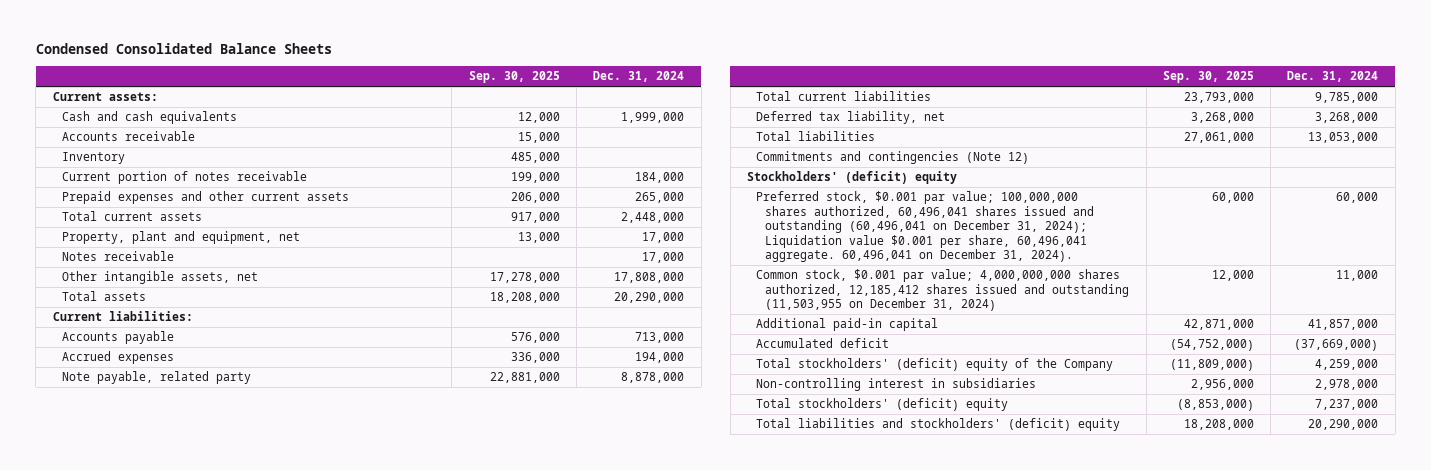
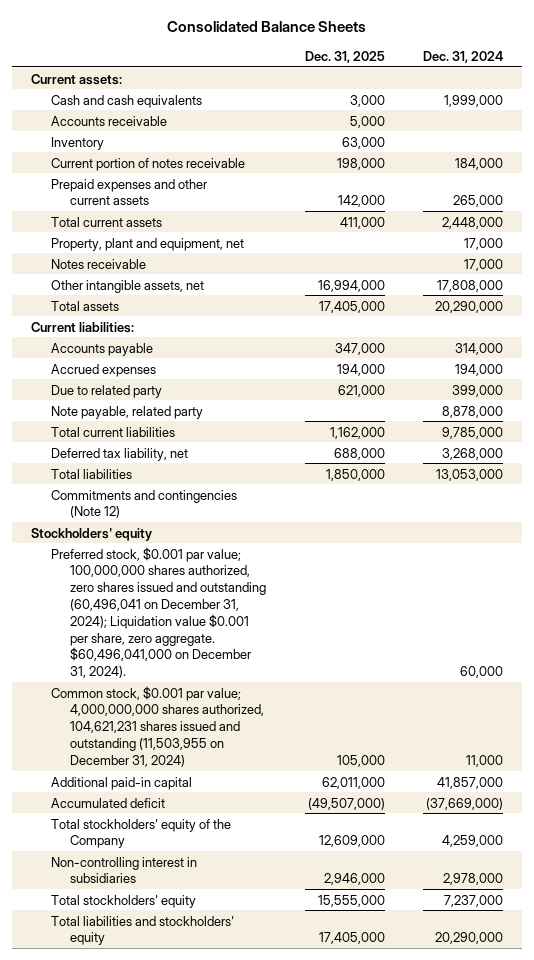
- Condensed Consolidated Balance Sheets
+ Consolidated Balance Sheets
- | Sep. 30, 2025 | Dec. 31, 2024
+ | Dec. 31, 2025 | Dec. 31, 2024
- Accounts payable | 576,000 | 713,000
+ Accounts payable | 347,000 | 314,000
+ Due to related party | 621,000 | 399,000
- Stockholders' (deficit) equity
- Preferred stock, $0.001 par value; 100,000,000 shares authorized, 60,496,041 shares issued and outstanding (60,496,041 on December 31, 2024); Liquidation value $0.001 per share, 60,496,041 aggregate. 60,496,041 on December 31, 2024). | 60,000 | 60,000
- Common stock, $0.001 par value; 4,000,000,000 shares authorized, 12,185,412 shares issued and outstanding (11,503,955 on December 31, 2024) | 12,000 | 11,000
+ Stockholders' equity
+ Preferred stock, $0.001 par value; 100,000,000 shares authorized, zero shares issued and outstanding (60,496,041 on December 31, 2024); Liquidation value $0.001 per share, zero aggregate. $60,496,041,000 on December 31, 2024). | | 60,000
+ Common stock, $0.001 par value; 4,000,000,000 shares authorized, 104,621,231 shares issued and outstanding (11,503,955 on December 31, 2024) | 105,000 | 11,000
- Total stockholders' (deficit) equity of the Company | (11,809,000) | 4,259,000
+ Total stockholders' equity of the Company | 12,609,000 | 4,259,000
- Total stockholders' (deficit) equity | (8,853,000) | 7,237,000
- Total liabilities and stockholders' (deficit) equity | 18,208,000 | 20,290,000
+ Total stockholders' equity | 15,555,000 | 7,237,000
+ Total liabilities and stockholders' equity | 17,405,000 | 20,290,000

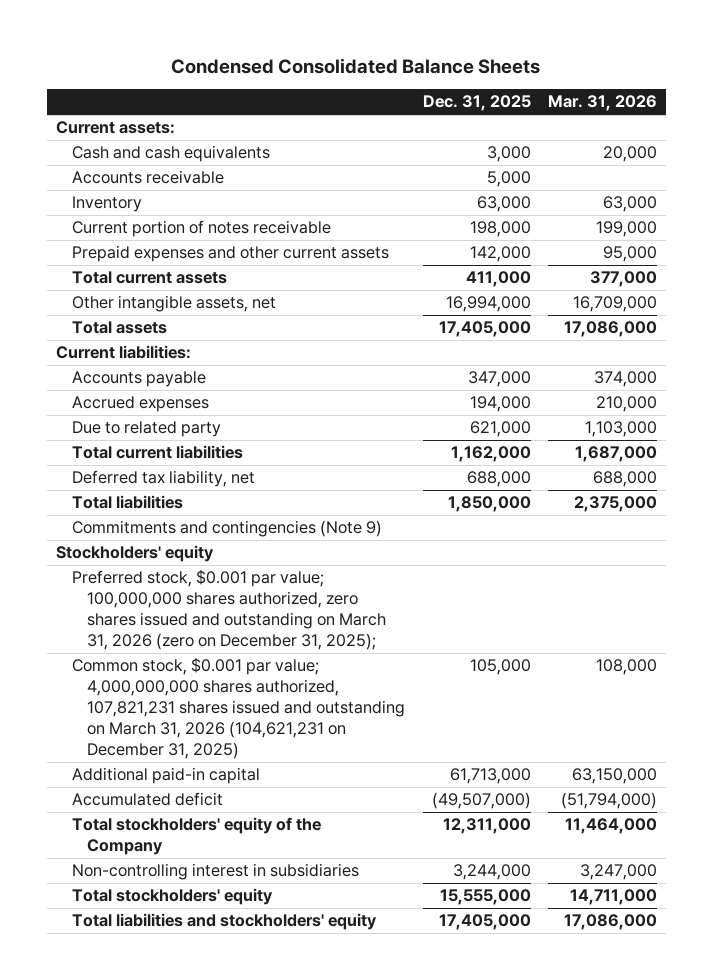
- Consolidated Balance Sheets
+ Condensed Consolidated Balance Sheets
- | Dec. 31, 2025 | Dec. 31, 2024
+ | Dec. 31, 2025 | Mar. 31, 2026
- Property, plant and equipment, net | | 17,000
- Notes receivable | | 17,000
- Note payable, related party | | 8,878,000
- Commitments and contingencies (Note 12)
+ Commitments and contingencies (Note 9)
- Preferred stock, $0.001 par value; 100,000,000 shares authorized, zero shares issued and outstanding (60,496,041 on December 31, 2024); Liquidation value $0.001 per share, zero aggregate. $60,496,041,000 on December 31, 2024). | | 60,000
- Common stock, $0.001 par value; 4,000,000,000 shares authorized, 104,621,231 shares issued and outstanding (11,503,955 on December 31, 2024) | 105,000 | 11,000
- Additional paid-in capital | 62,011,000 | 41,857,000
+ Preferred stock, $0.001 par value; 100,000,000 shares authorized, zero shares issued and outstanding on March 31, 2026 (zero on December 31, 2025);
+ Common stock, $0.001 par value; 4,000,000,000 shares authorized, 107,821,231 shares issued and outstanding on March 31, 2026 (104,621,231 on December 31, 2025) | 105,000 | 108,000
+ Additional paid-in capital | 61,713,000 | 63,150,000
- Total stockholders' equity of the Company | 12,609,000 | 4,259,000
- Non-controlling interest in subsidiaries | 2,946,000 | 2,978,000
+ Total stockholders' equity of the Company | 12,311,000 | 11,464,000
+ Non-controlling interest in subsidiaries | 3,244,000 | 3,247,000

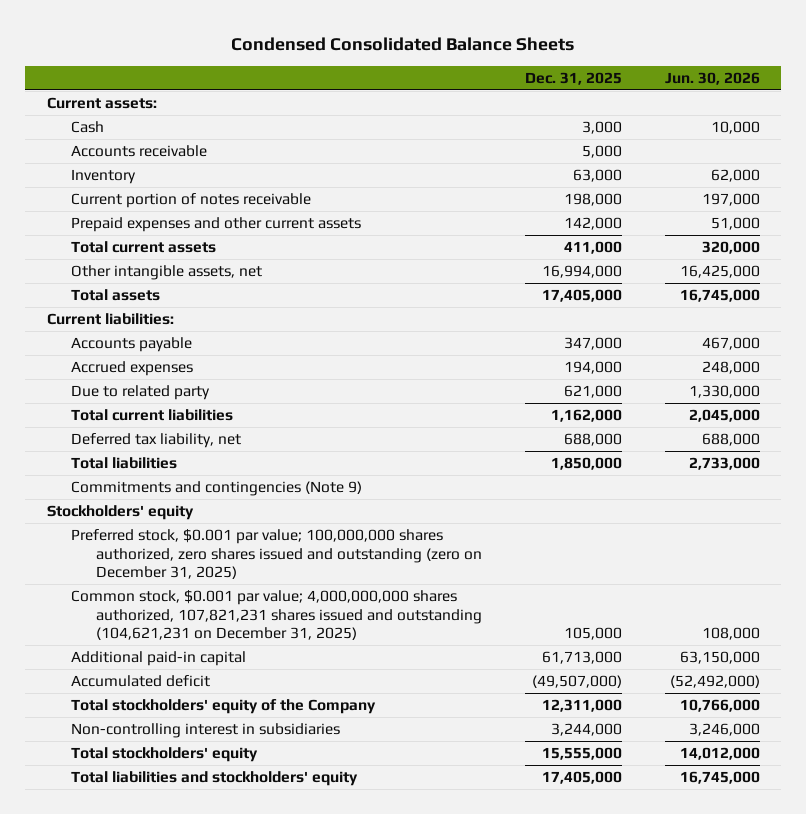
- | Dec. 31, 2025 | Mar. 31, 2026
+ | Dec. 31, 2025 | Jun. 30, 2026
- Cash and cash equivalents | 3,000 | 20,000
+ Cash | 3,000 | 10,000
- Preferred stock, $0.001 par value; 100,000,000 shares authorized, zero shares issued and outstanding on March 31, 2026 (zero on December 31, 2025);
- Common stock, $0.001 par value; 4,000,000,000 shares authorized, 107,821,231 shares issued and outstanding on March 31, 2026 (104,621,231 on December 31, 2025) | 105,000 | 108,000
+ Preferred stock, $0.001 par value; 100,000,000 shares authorized, zero shares issued and outstanding (zero on December 31, 2025)
+ Common stock, $0.001 par value; 4,000,000,000 shares authorized, 107,821,231 shares issued and outstanding (104,621,231 on December 31, 2025) | 105,000 | 108,000

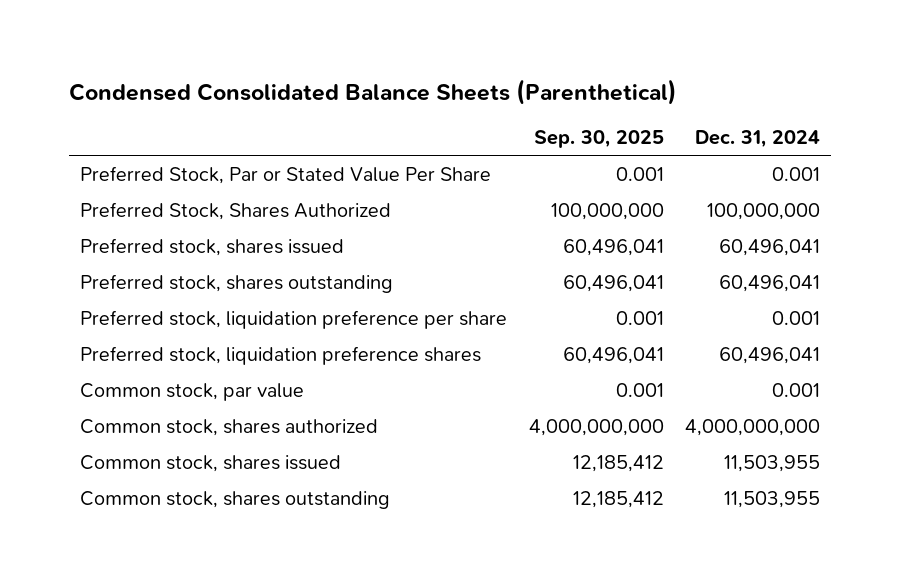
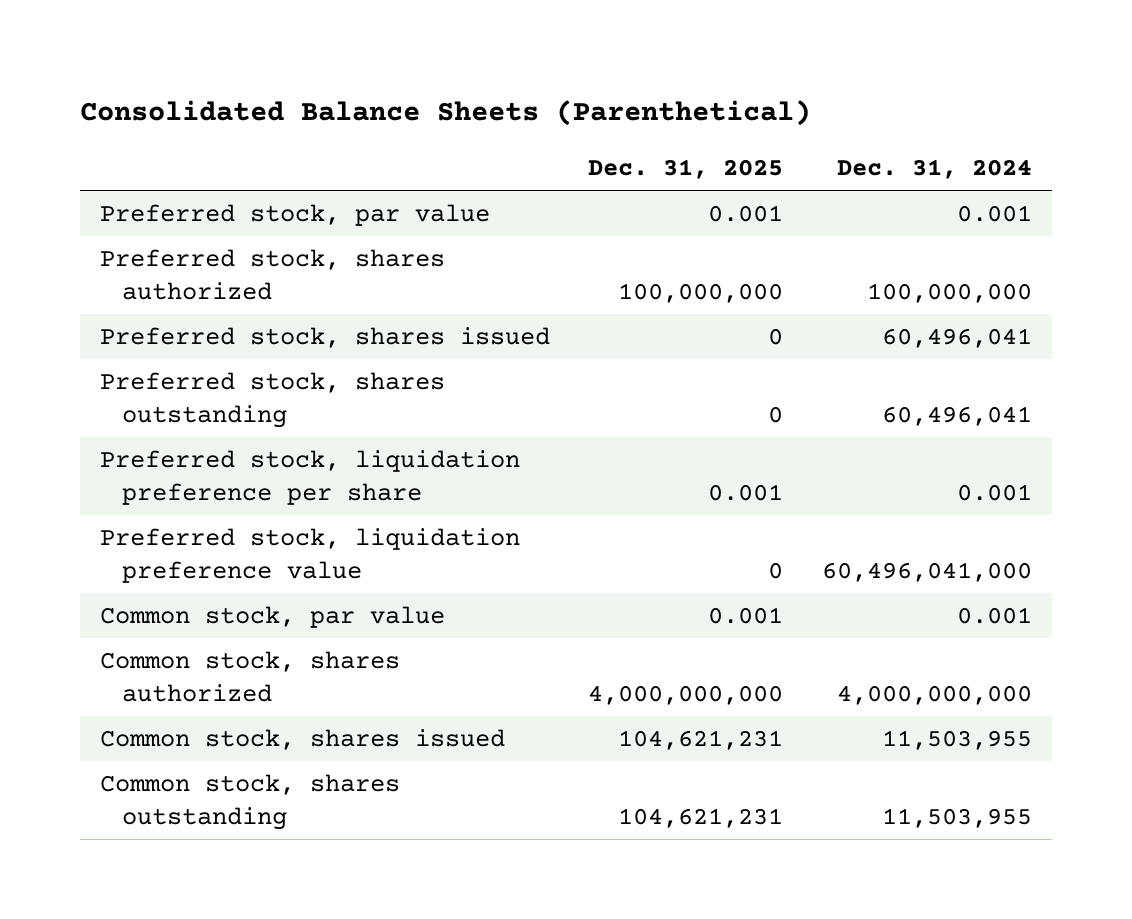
- Condensed Consolidated Balance Sheets (Parenthetical)
+ Consolidated Balance Sheets (Parenthetical)
- | Sep. 30, 2025 | Dec. 31, 2024
+ | Dec. 31, 2025 | Dec. 31, 2024
- Preferred Stock, Par or Stated Value Per Share | 0.001 | 0.001
- Preferred Stock, Shares Authorized | 100,000,000 | 100,000,000
+ Preferred stock, par value | 0.001 | 0.001
+ Preferred stock, shares authorized | 100,000,000 | 100,000,000
- Preferred stock, liquidation preference shares | 60,496,041 | 60,496,041
+ Preferred stock, liquidation preference value | 0 | 60,496,041,000

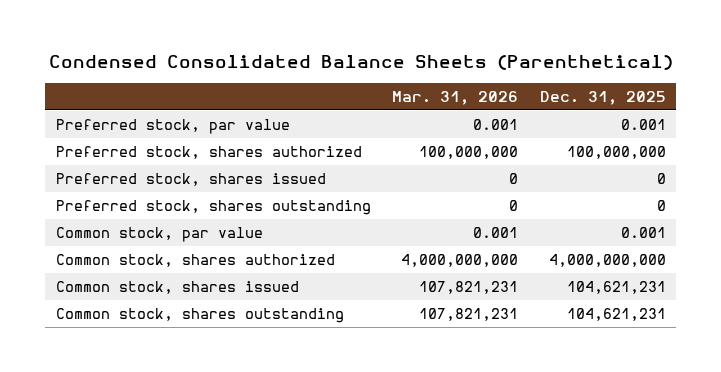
- Consolidated Balance Sheets (Parenthetical)
+ Condensed Consolidated Balance Sheets (Parenthetical)
- | Dec. 31, 2025 | Dec. 31, 2024
+ | Mar. 31, 2026 | Dec. 31, 2025
- Preferred stock, liquidation preference per share | 0.001 | 0.001
- Preferred stock, liquidation preference value | 0 | 60,496,041,000

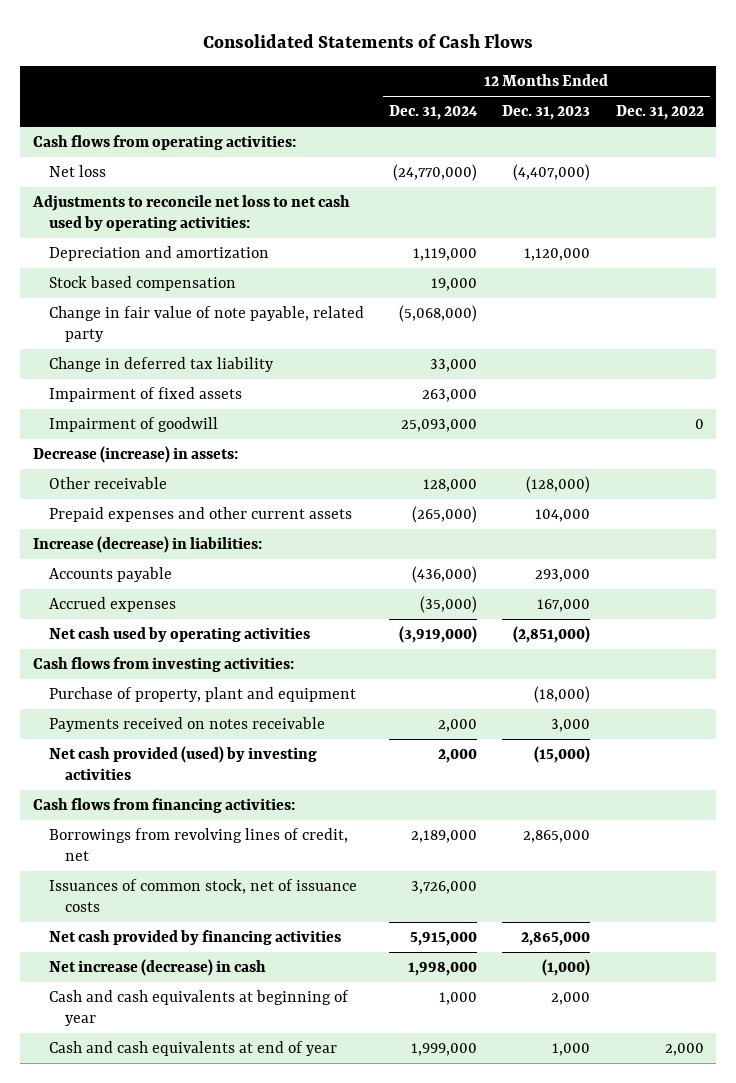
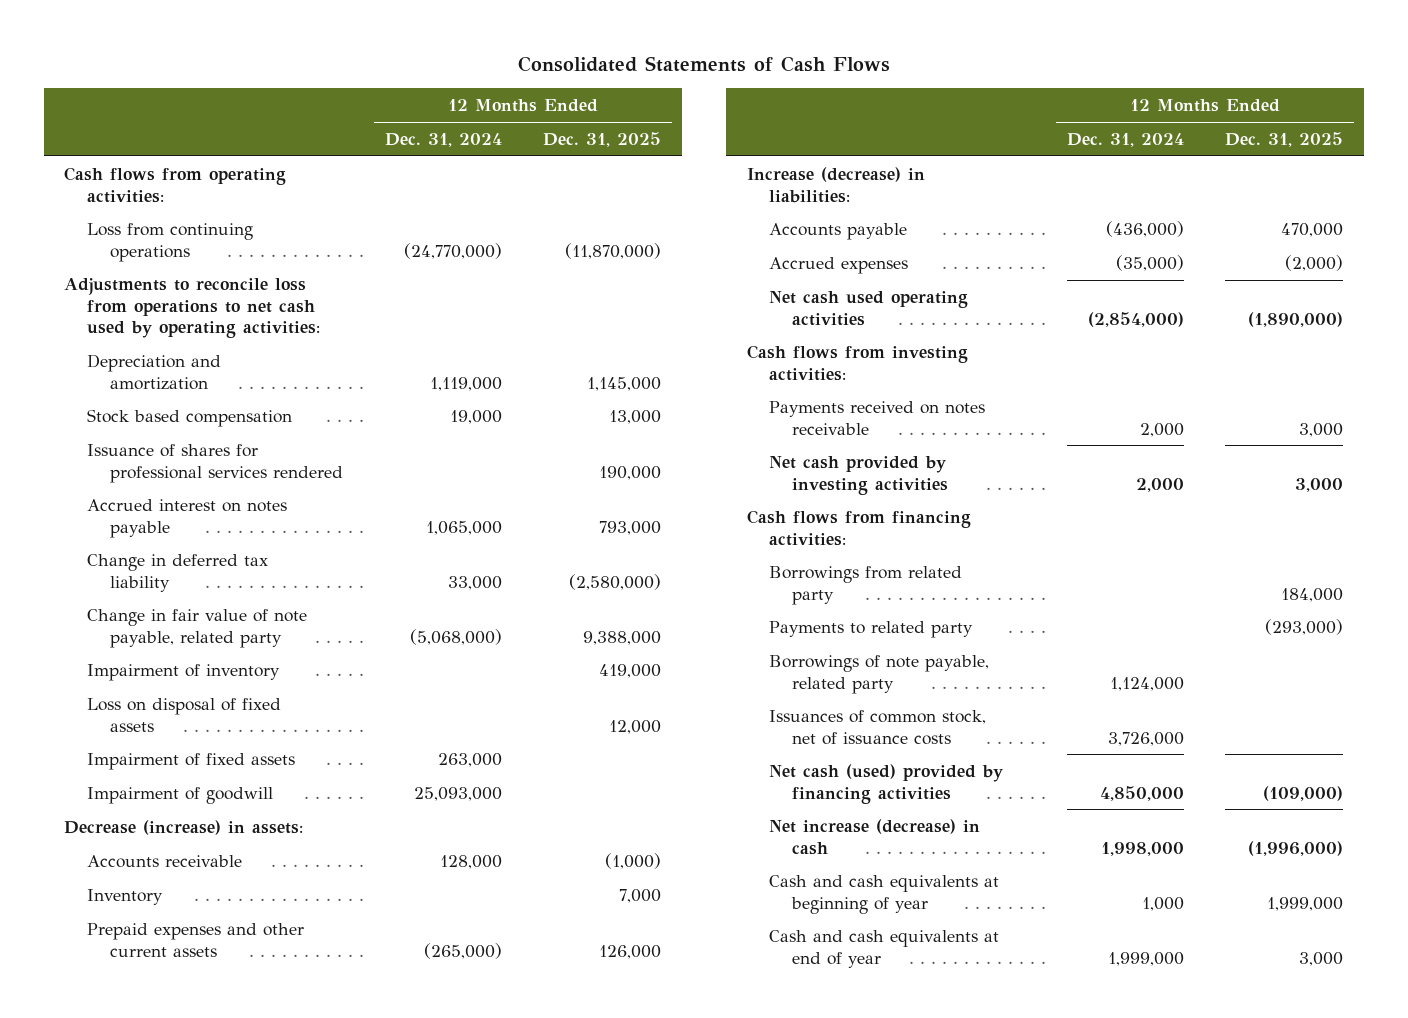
- | 12 Months Ended Dec. 31, 2024 | 12 Months Ended Dec. 31, 2023 | 12 Months Ended Dec. 31, 2022
+ | 12 Months Ended Dec. 31, 2024 | 12 Months Ended Dec. 31, 2025
- Net loss | (24,770,000) | (4,407,000) |
- Adjustments to reconcile net loss to net cash used by operating activities:
+ Loss from continuing operations | (24,770,000) | (11,870,000)
+ Adjustments to reconcile loss from operations to net cash used by operating activities:
+ Issuance of shares for professional services rendered | | 190,000
+ Accrued interest on notes payable | 1,065,000 | 793,000
moved down: Change in fair value of note payable, related party | (5,068,000) | 9,388,000
+ Impairment of inventory | | 419,000
+ Loss on disposal of fixed assets | | 12,000
- Other receivable | 128,000 | (128,000) |
+ Accounts receivable | 128,000 | (1,000)
+ Inventory | | 7,000
- Net cash used by operating activities | (3,919,000) | (2,851,000) |
+ Net cash used operating activities | (2,854,000) | (1,890,000)
- Purchase of property, plant and equipment | | (18,000) |
- Net cash provided (used) by investing activities | 2,000 | (15,000) |
+ Net cash provided by investing activities | 2,000 | 3,000
- Borrowings from revolving lines of credit, net | 2,189,000 | 2,865,000 |
+ Borrowings from related party | | 184,000
+ Payments to related party | | (293,000)
+ Borrowings of note payable, related party | 1,124,000 |
- Net cash provided by financing activities | 5,915,000 | 2,865,000 |
+ Net cash (used) provided by financing activities | 4,850,000 | (109,000)

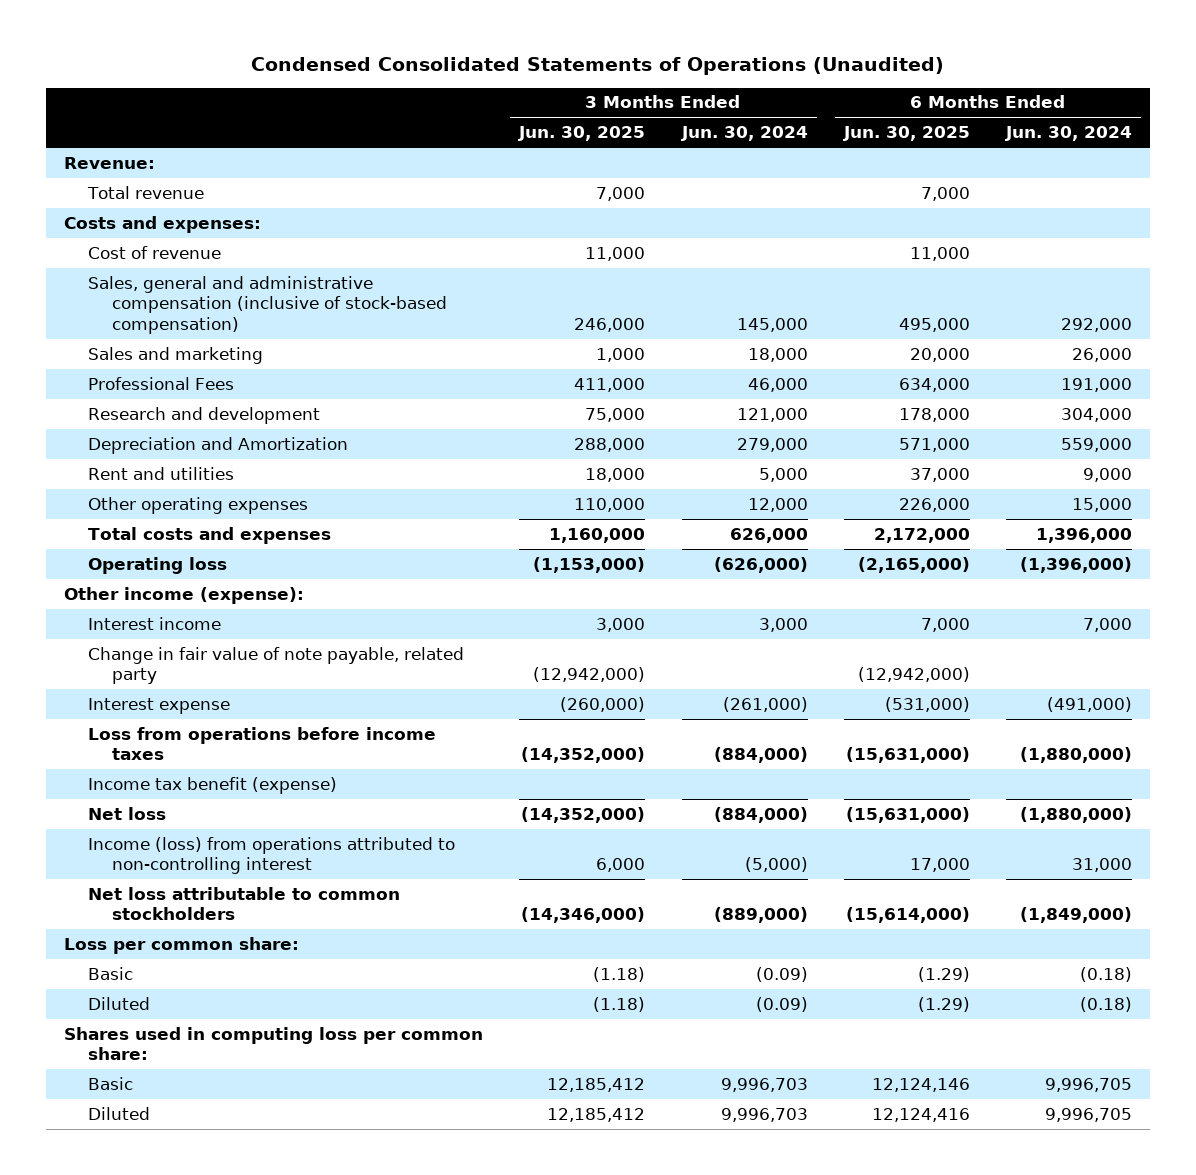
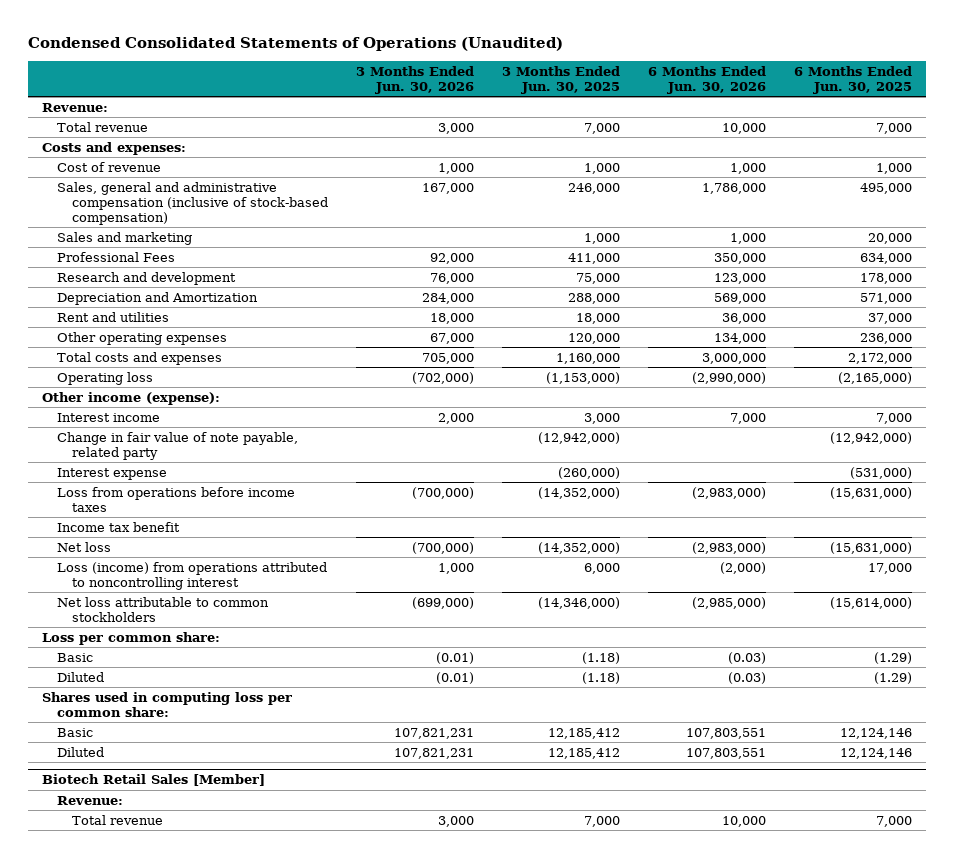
- | 3 Months Ended Jun. 30, 2025 | 3 Months Ended Jun. 30, 2024 | 6 Months Ended Jun. 30, 2025 | 6 Months Ended Jun. 30, 2024
+ | 3 Months Ended Jun. 30, 2026 | 3 Months Ended Jun. 30, 2025 | 6 Months Ended Jun. 30, 2026 | 6 Months Ended Jun. 30, 2025
- Cost of revenue | 11,000 | | 11,000 |
+ Cost of revenue | 1,000 | 1,000 | 1,000 | 1,000
- Other operating expenses | 110,000 | 12,000 | 226,000 | 15,000
+ Other operating expenses | 67,000 | 120,000 | 134,000 | 236,000
- Income tax benefit (expense)
+ Income tax benefit
- Income (loss) from operations attributed to non-controlling interest | 6,000 | (5,000) | 17,000 | 31,000
+ Loss (income) from operations attributed to noncontrolling interest | 1,000 | 6,000 | (2,000) | 17,000
- Diluted | 12,185,412 | 9,996,703 | 12,124,416 | 9,996,705
+ Diluted | 107,821,231 | 12,185,412 | 107,803,551 | 12,124,146
+ Biotech Retail Sales [Member]
+ Revenue:
+ Total revenue | 3,000 | 7,000 | 10,000 | 7,000

